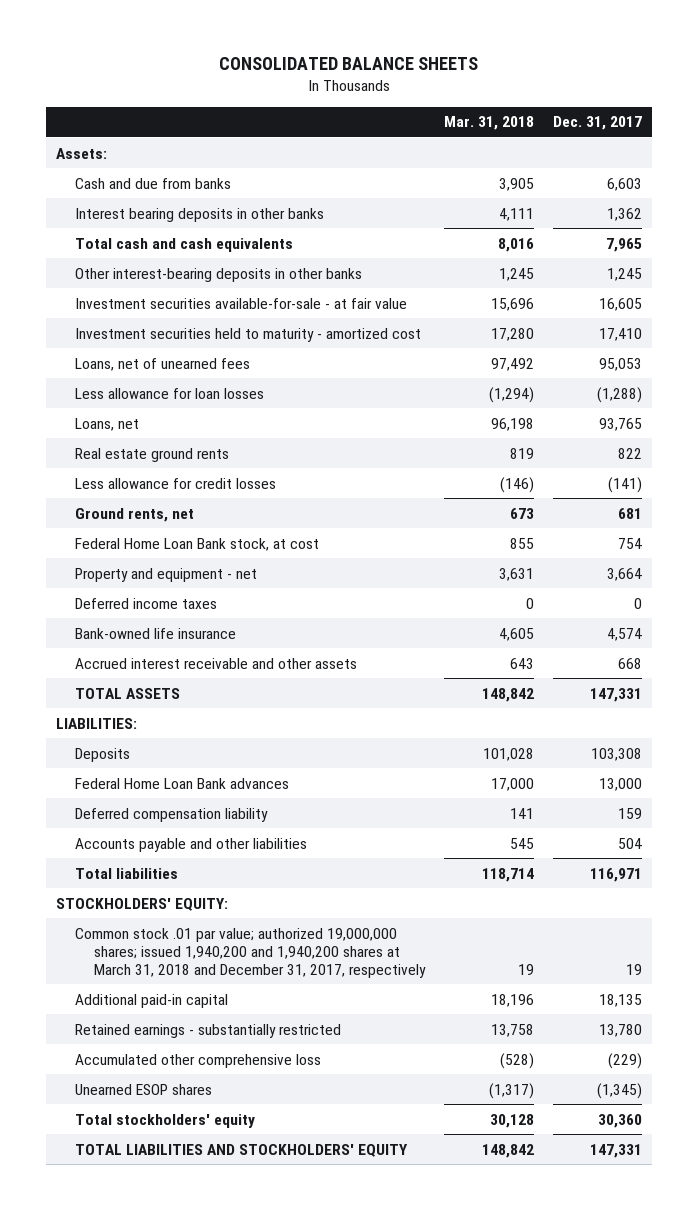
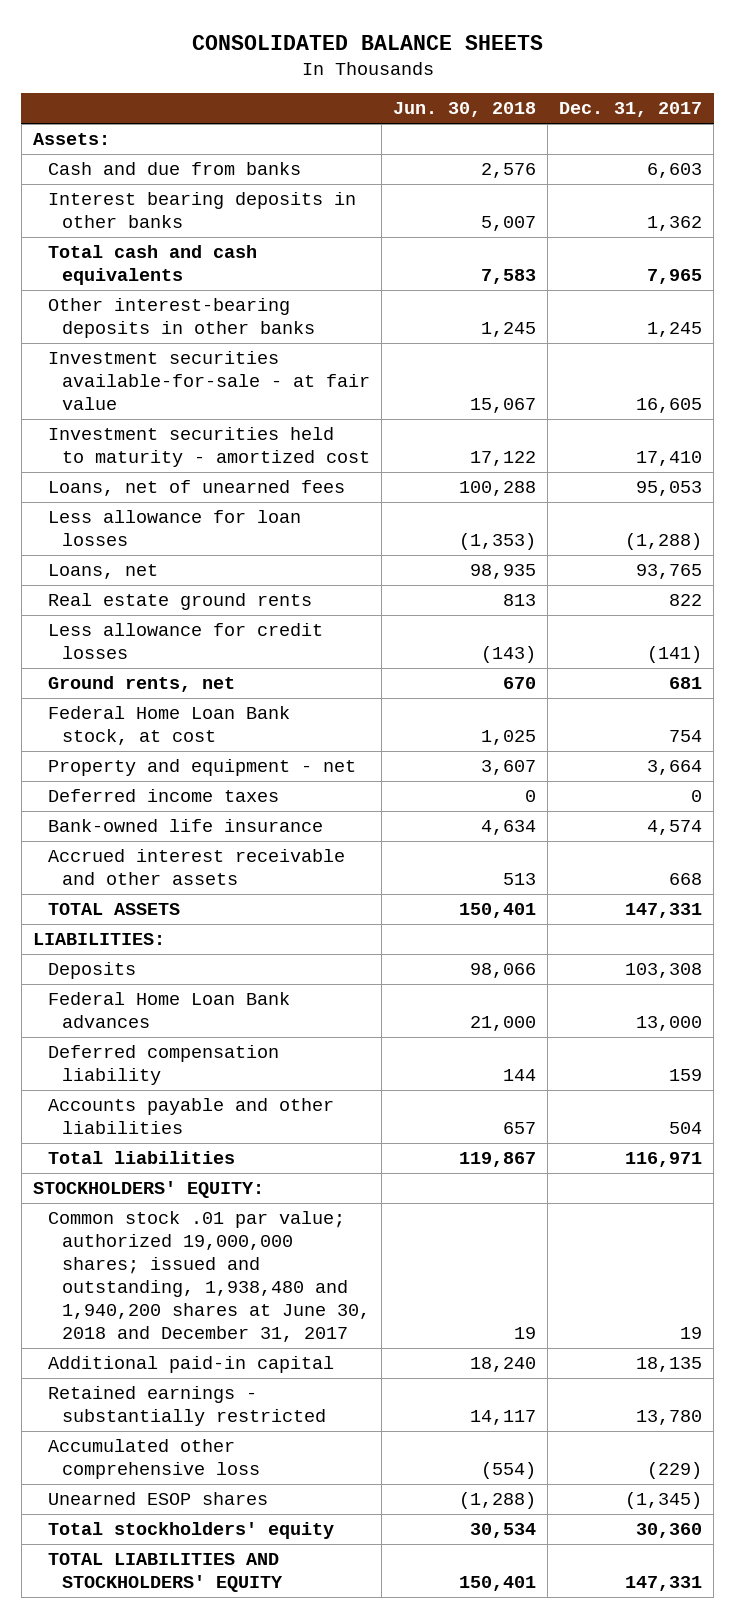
- | Mar. 31, 2018 | Dec. 31, 2017
+ | Jun. 30, 2018 | Dec. 31, 2017
- Common stock .01 par value; authorized 19,000,000 shares; issued 1,940,200 and 1,940,200 shares at March 31, 2018 and December 31, 2017, respectively | 19 | 19
+ Common stock .01 par value; authorized 19,000,000 shares; issued and outstanding, 1,938,480 and 1,940,200 shares at June 30, 2018 and December 31, 2017 | 19 | 19

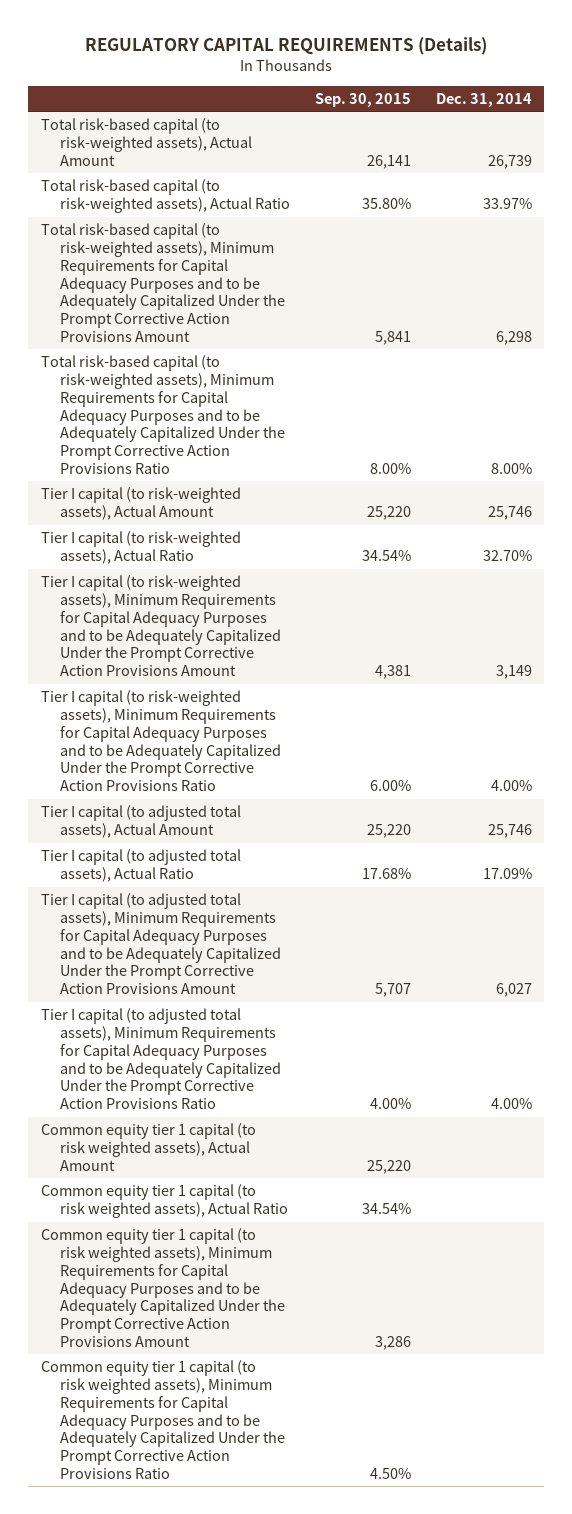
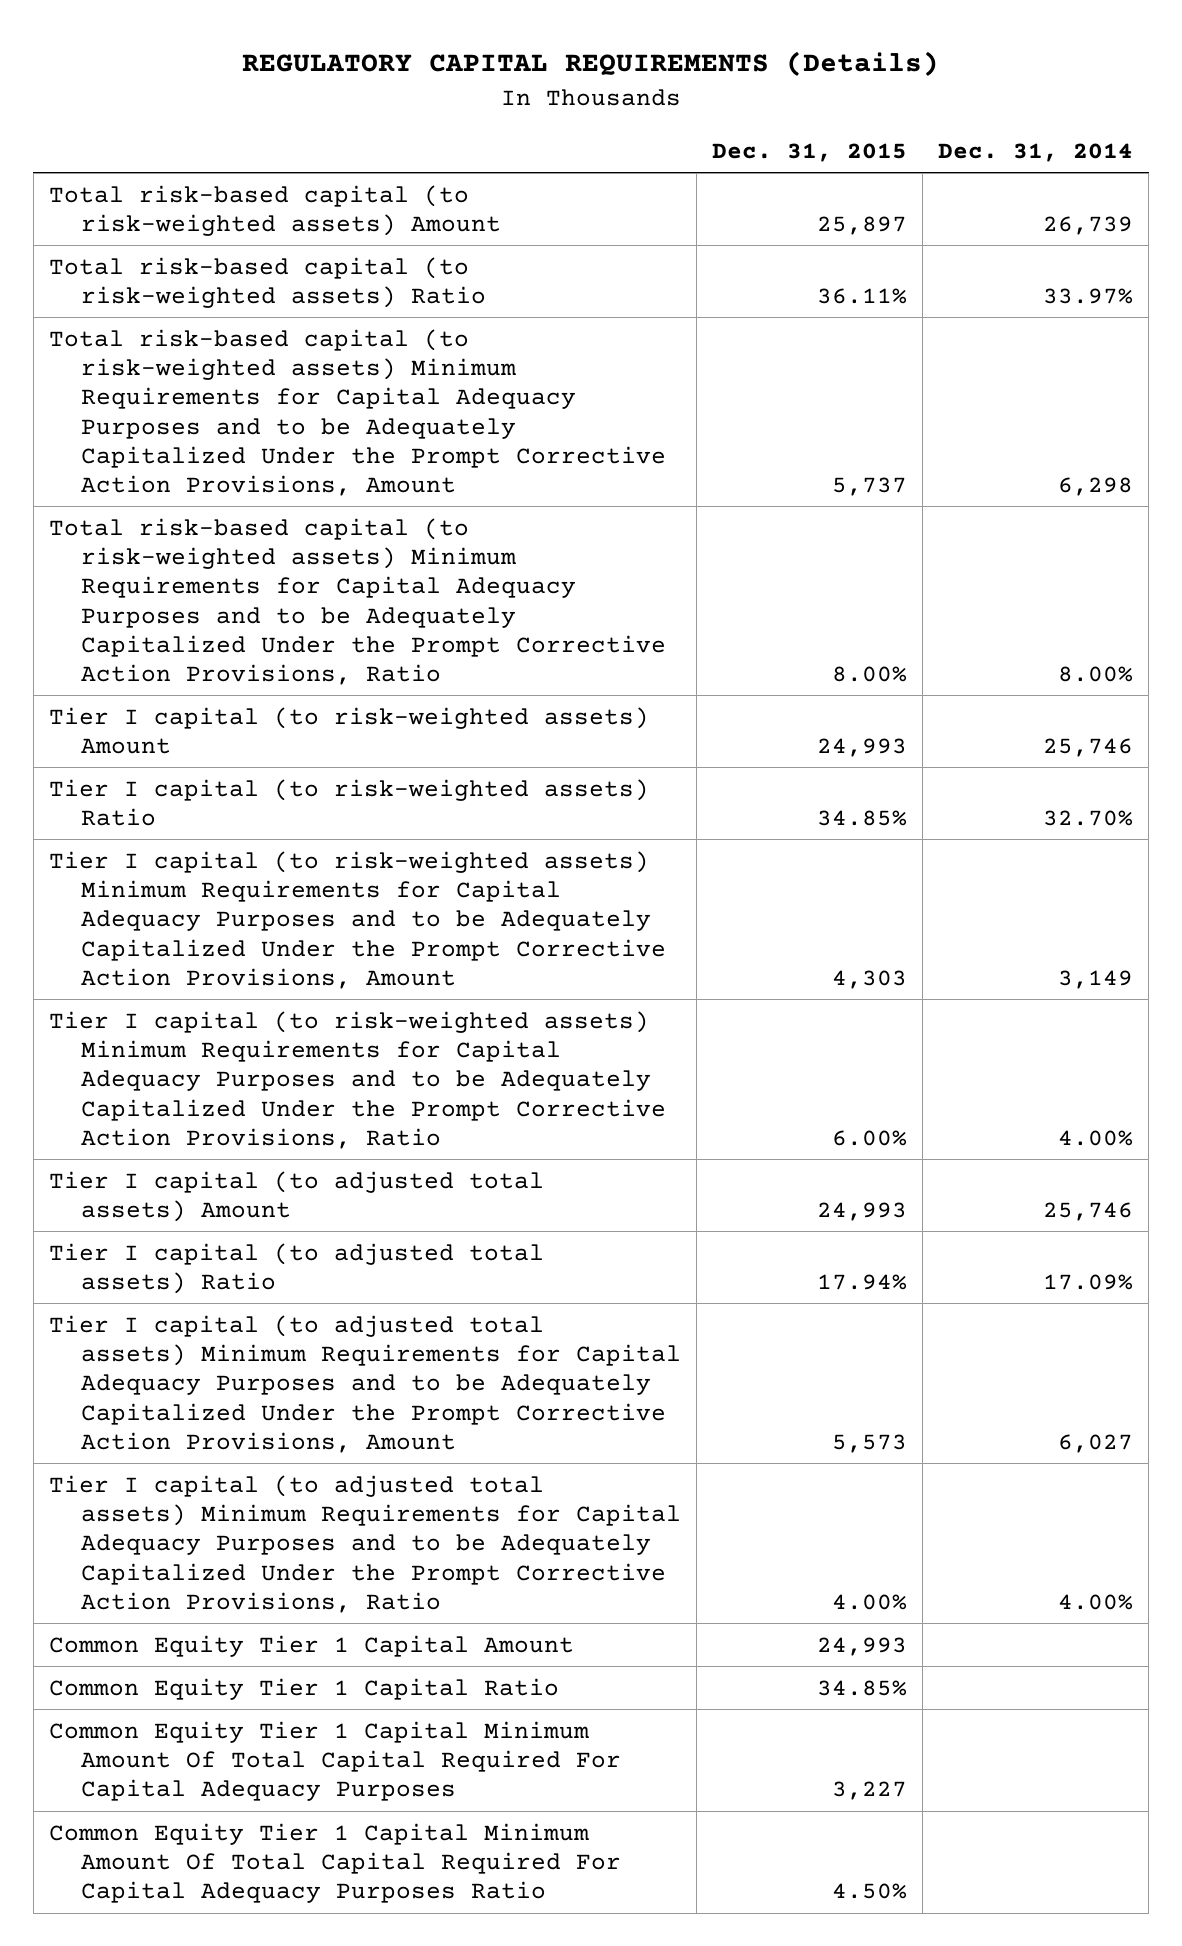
- | Sep. 30, 2015 | Dec. 31, 2014
+ | Dec. 31, 2015 | Dec. 31, 2014
- Total risk-based capital (to risk-weighted assets), Actual Amount | 26,141 | 26,739
- Total risk-based capital (to risk-weighted assets), Actual Ratio | 35.80% | 33.97%
- Total risk-based capital (to risk-weighted assets), Minimum Requirements for Capital Adequacy Purposes and to be Adequately Capitalized Under the Prompt Corrective Action Provisions Amount | 5,841 | 6,298
- Total risk-based capital (to risk-weighted assets), Minimum Requirements for Capital Adequacy Purposes and to be Adequately Capitalized Under the Prompt Corrective Action Provisions Ratio | 8.00% | 8.00%
- Tier I capital (to risk-weighted assets), Actual Amount | 25,220 | 25,746
- Tier I capital (to risk-weighted assets), Actual Ratio | 34.54% | 32.70%
- Tier I capital (to risk-weighted assets), Minimum Requirements for Capital Adequacy Purposes and to be Adequately Capitalized Under the Prompt Corrective Action Provisions Amount | 4,381 | 3,149
- Tier I capital (to risk-weighted assets), Minimum Requirements for Capital Adequacy Purposes and to be Adequately Capitalized Under the Prompt Corrective Action Provisions Ratio | 6.00% | 4.00%
- Tier I capital (to adjusted total assets), Actual Amount | 25,220 | 25,746
- Tier I capital (to adjusted total assets), Actual Ratio | 17.68% | 17.09%
- Tier I capital (to adjusted total assets), Minimum Requirements for Capital Adequacy Purposes and to be Adequately Capitalized Under the Prompt Corrective Action Provisions Amount | 5,707 | 6,027
- Tier I capital (to adjusted total assets), Minimum Requirements for Capital Adequacy Purposes and to be Adequately Capitalized Under the Prompt Corrective Action Provisions Ratio | 4.00% | 4.00%
- Common equity tier 1 capital (to risk weighted assets), Actual Amount | 25,220 |
- Common equity tier 1 capital (to risk weighted assets), Actual Ratio | 34.54% |
- Common equity tier 1 capital (to risk weighted assets), Minimum Requirements for Capital Adequacy Purposes and to be Adequately Capitalized Under the Prompt Corrective Action Provisions Amount | 3,286 |
- Common equity tier 1 capital (to risk weighted assets), Minimum Requirements for Capital Adequacy Purposes and to be Adequately Capitalized Under the Prompt Corrective Action Provisions Ratio | 4.50% |
+ Total risk-based capital (to risk-weighted assets) Amount | 25,897 | 26,739
+ Total risk-based capital (to risk-weighted assets) Ratio | 36.11% | 33.97%
+ Total risk-based capital (to risk-weighted assets) Minimum Requirements for Capital Adequacy Purposes and to be Adequately Capitalized Under the Prompt Corrective Action Provisions, Amount | 5,737 | 6,298
+ Total risk-based capital (to risk-weighted assets) Minimum Requirements for Capital Adequacy Purposes and to be Adequately Capitalized Under the Prompt Corrective Action Provisions, Ratio | 8.00% | 8.00%
+ Tier I capital (to risk-weighted assets) Amount | 24,993 | 25,746
+ Tier I capital (to risk-weighted assets) Ratio | 34.85% | 32.70%
+ Tier I capital (to risk-weighted assets) Minimum Requirements for Capital Adequacy Purposes and to be Adequately Capitalized Under the Prompt Corrective Action Provisions, Amount | 4,303 | 3,149
+ Tier I capital (to risk-weighted assets) Minimum Requirements for Capital Adequacy Purposes and to be Adequately Capitalized Under the Prompt Corrective Action Provisions, Ratio | 6.00% | 4.00%
+ Tier I capital (to adjusted total assets) Amount | 24,993 | 25,746
+ Tier I capital (to adjusted total assets) Ratio | 17.94% | 17.09%
+ Tier I capital (to adjusted total assets) Minimum Requirements for Capital Adequacy Purposes and to be Adequately Capitalized Under the Prompt Corrective Action Provisions, Amount | 5,573 | 6,027
+ Tier I capital (to adjusted total assets) Minimum Requirements for Capital Adequacy Purposes and to be Adequately Capitalized Under the Prompt Corrective Action Provisions, Ratio | 4.00% | 4.00%
+ Common Equity Tier 1 Capital Amount | 24,993 |
+ Common Equity Tier 1 Capital Ratio | 34.85% |
+ Common Equity Tier 1 Capital Minimum Amount Of Total Capital Required For Capital Adequacy Purposes | 3,227 |
+ Common Equity Tier 1 Capital Minimum Amount Of Total Capital Required For Capital Adequacy Purposes Ratio | 4.50% |

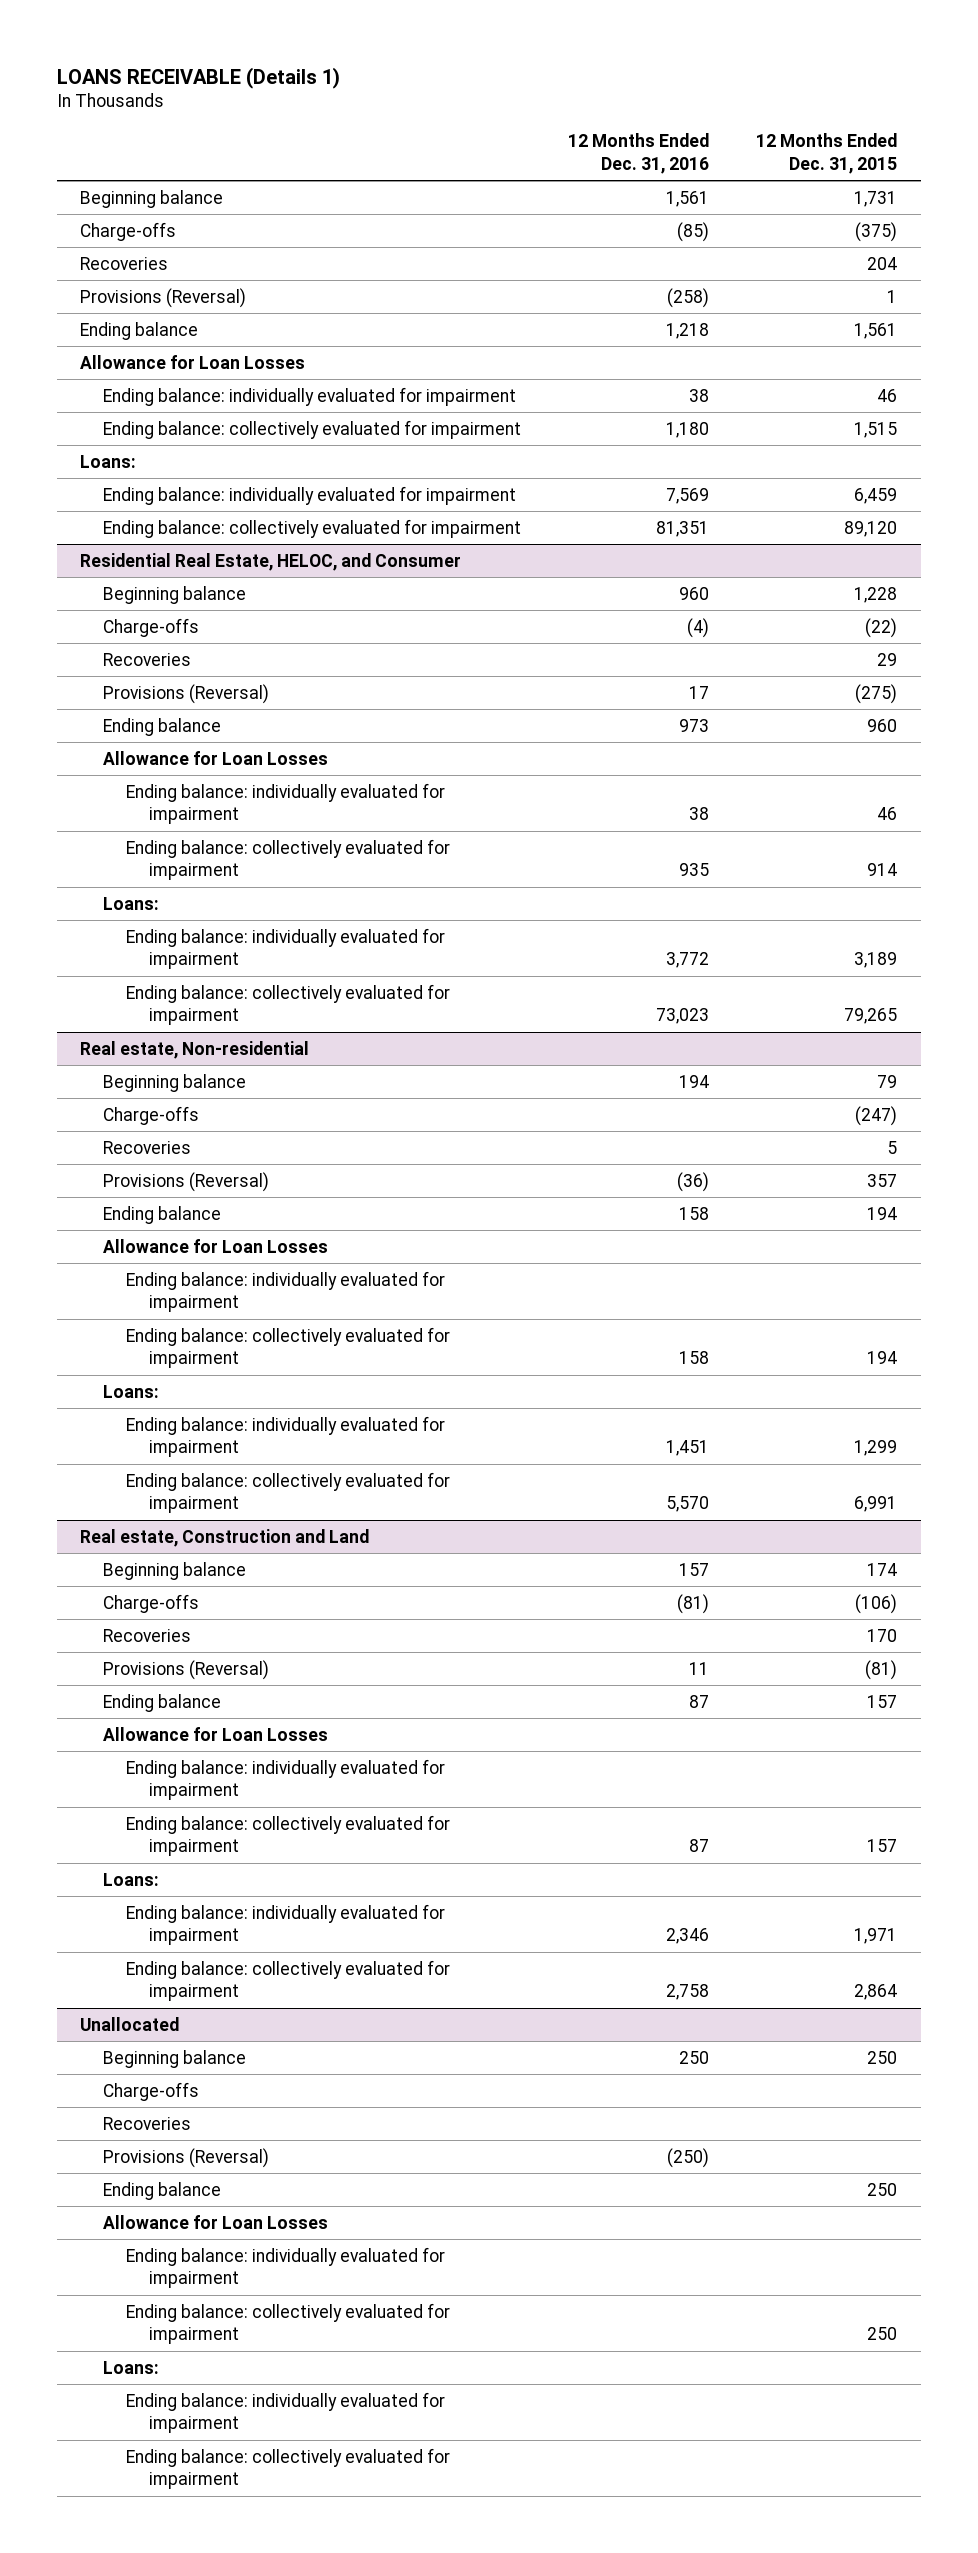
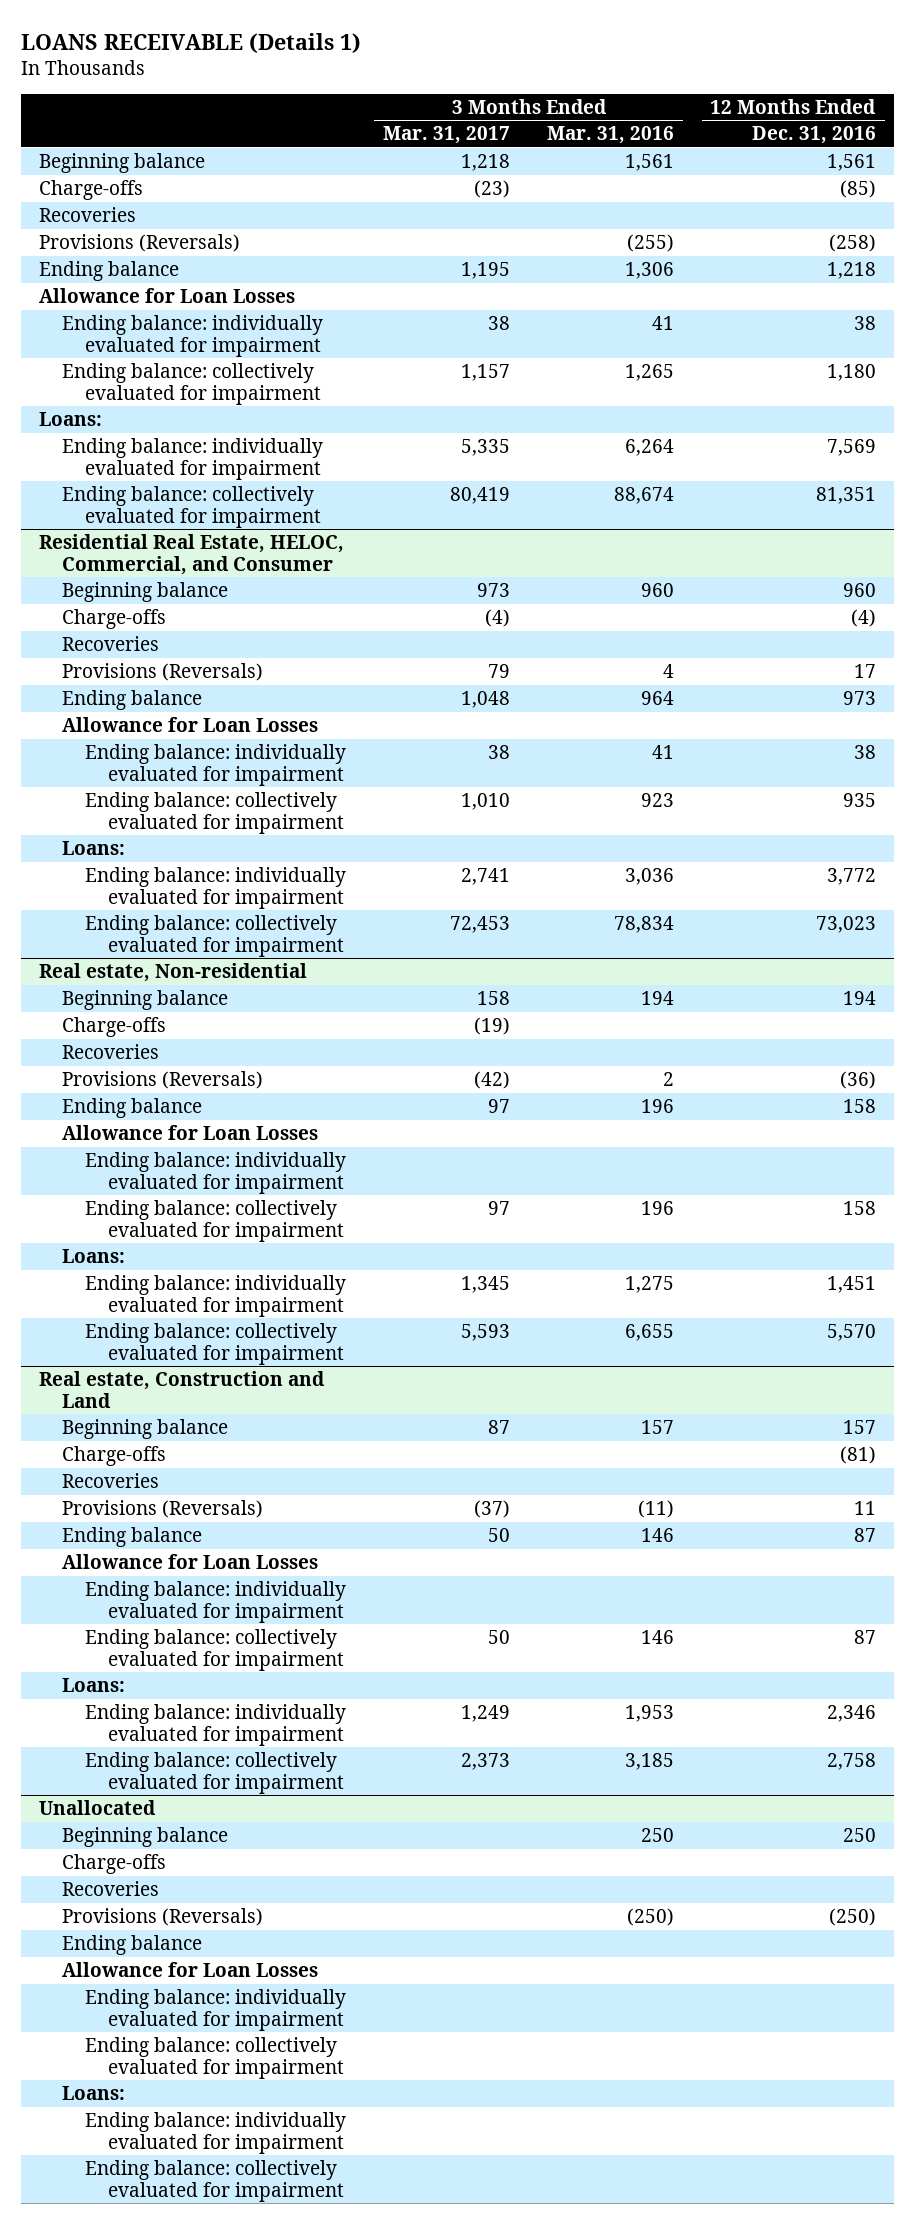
- | 12 Months Ended Dec. 31, 2016 | 12 Months Ended Dec. 31, 2015
+ | 3 Months Ended Mar. 31, 2017 | 3 Months Ended Mar. 31, 2016 | 12 Months Ended Dec. 31, 2016
- Provisions (Reversal) | (258) | 1
+ Provisions (Reversals) | | (255) | (258)
- Residential Real Estate, HELOC, and Consumer
+ Residential Real Estate, HELOC, Commercial, and Consumer
- Provisions (Reversal) | 17 | (275)
+ Provisions (Reversals) | 79 | 4 | 17
@ Real estate, Non-residential
- Provisions (Reversal) | (36) | 357
+ Provisions (Reversals) | (42) | 2 | (36)
@ Real estate, Construction and Land
- Provisions (Reversal) | 11 | (81)
+ Provisions (Reversals) | (37) | (11) | 11
@ Unallocated
- Provisions (Reversal) | (250) |
+ Provisions (Reversals) | | (250) | (250)

